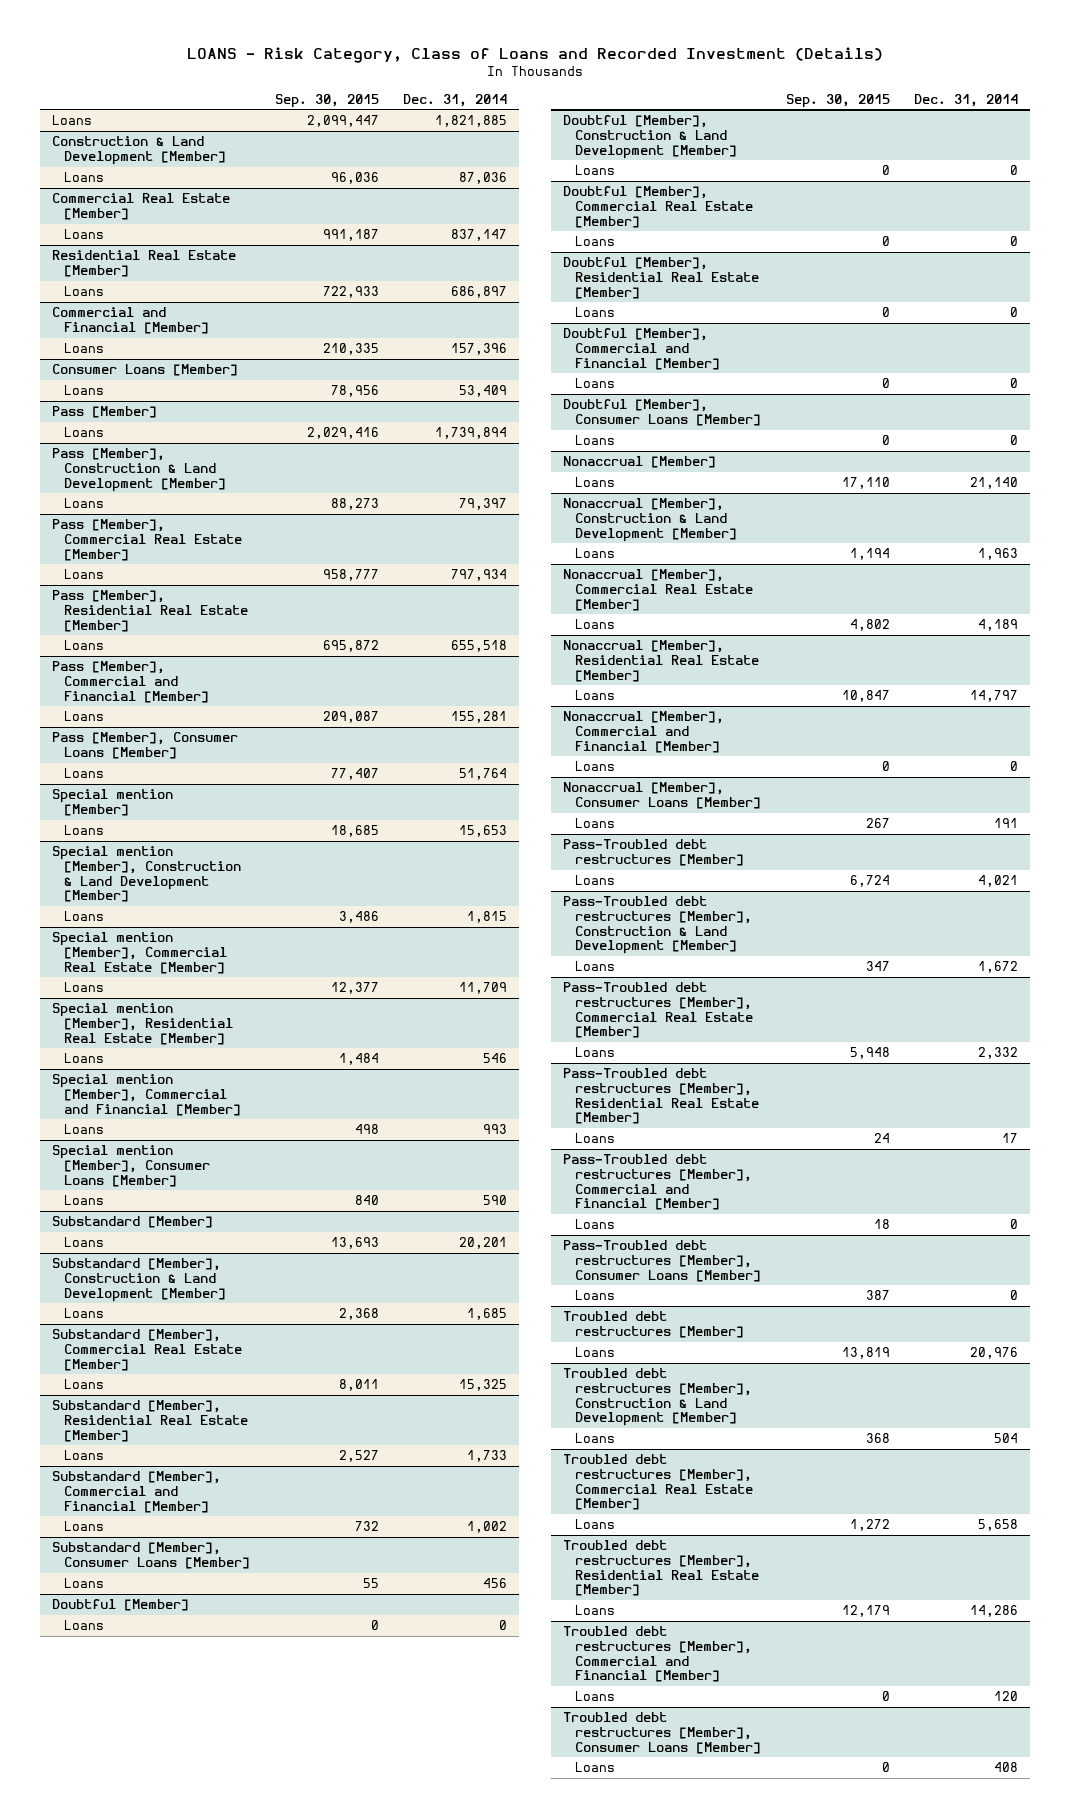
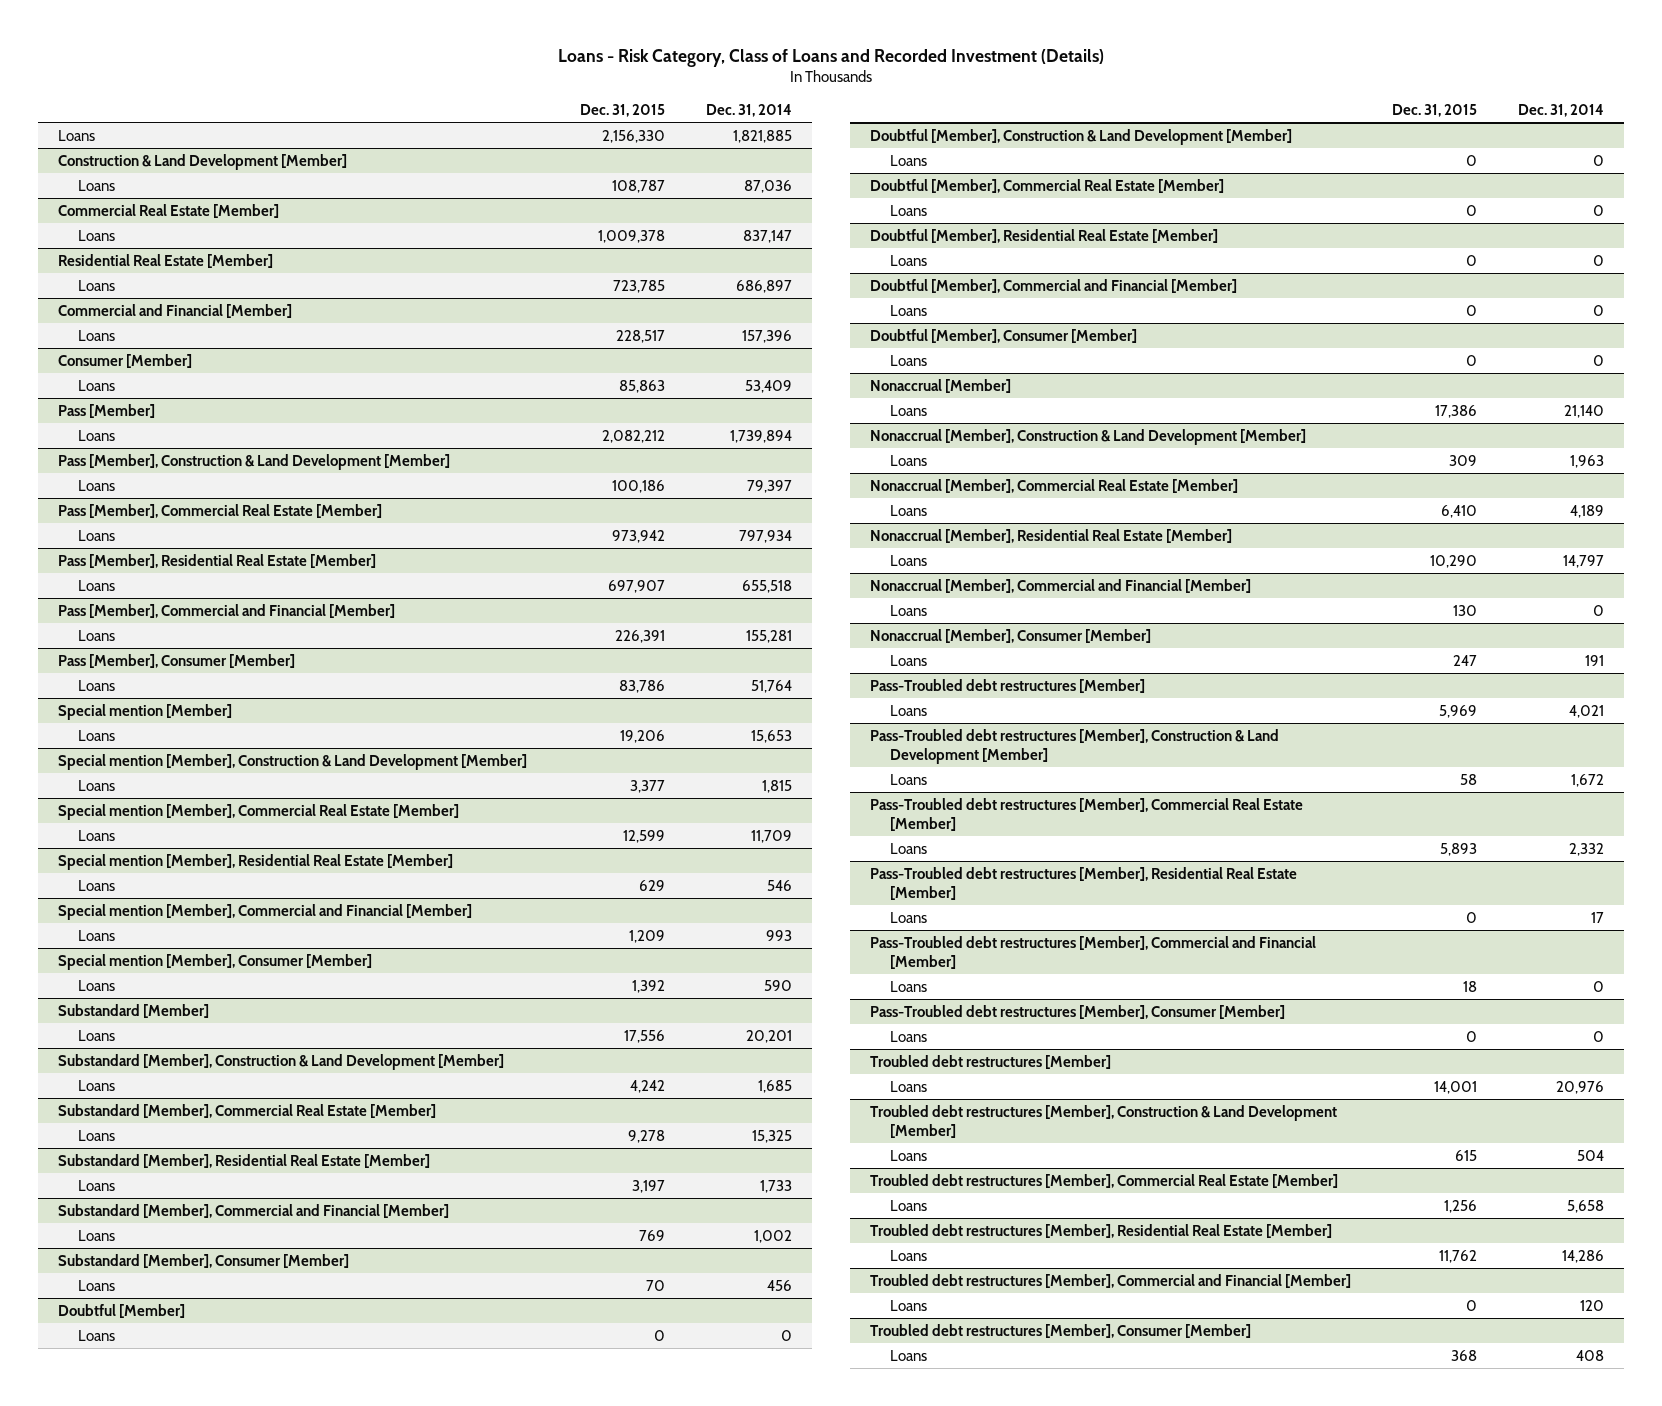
- LOANS - Risk Category, Class of Loans and Recorded Investment (Details)
+ Loans - Risk Category, Class of Loans and Recorded Investment (Details)
- | Sep. 30, 2015 | Dec. 31, 2014
+ | Dec. 31, 2015 | Dec. 31, 2014
- Consumer Loans [Member]
+ Consumer [Member]
- Pass [Member], Consumer Loans [Member]
+ Pass [Member], Consumer [Member]
- Special mention [Member], Consumer Loans [Member]
+ Special mention [Member], Consumer [Member]
- Substandard [Member], Consumer Loans [Member]
+ Substandard [Member], Consumer [Member]
- Doubtful [Member], Consumer Loans [Member]
+ Doubtful [Member], Consumer [Member]
- Nonaccrual [Member], Consumer Loans [Member]
+ Nonaccrual [Member], Consumer [Member]
- Pass-Troubled debt restructures [Member], Consumer Loans [Member]
+ Pass-Troubled debt restructures [Member], Consumer [Member]
- Troubled debt restructures [Member], Consumer Loans [Member]
+ Troubled debt restructures [Member], Consumer [Member]

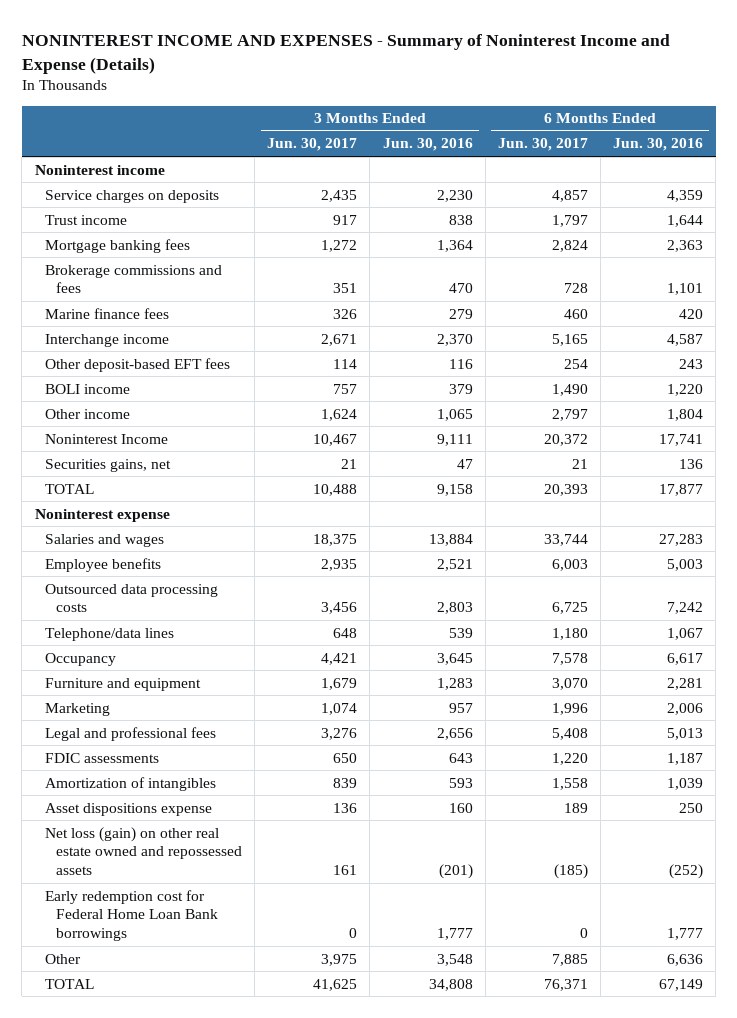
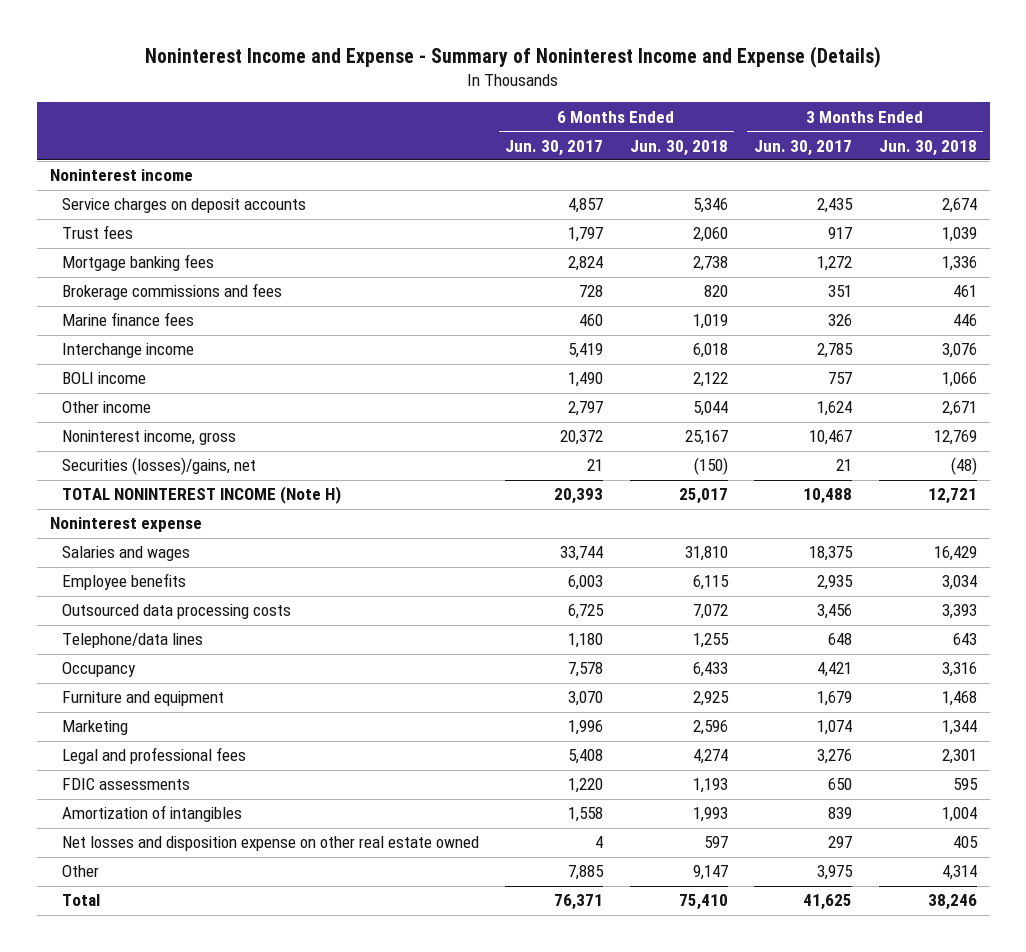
- NONINTEREST INCOME AND EXPENSES - Summary of Noninterest Income and Expense (Details)
+ Noninterest Income and Expense - Summary of Noninterest Income and Expense (Details)
- | 3 Months Ended Jun. 30, 2017 | 3 Months Ended Jun. 30, 2016 | 6 Months Ended Jun. 30, 2017 | 6 Months Ended Jun. 30, 2016
+ | 6 Months Ended Jun. 30, 2017 | 6 Months Ended Jun. 30, 2018 | 3 Months Ended Jun. 30, 2017 | 3 Months Ended Jun. 30, 2018
- Service charges on deposits | 2,435 | 2,230 | 4,857 | 4,359
- Trust income | 917 | 838 | 1,797 | 1,644
+ Service charges on deposit accounts | 4,857 | 5,346 | 2,435 | 2,674
+ Trust fees | 1,797 | 2,060 | 917 | 1,039
- Interchange income | 2,671 | 2,370 | 5,165 | 4,587
- Other deposit-based EFT fees | 114 | 116 | 254 | 243
+ Interchange income | 5,419 | 6,018 | 2,785 | 3,076
- Noninterest Income | 10,467 | 9,111 | 20,372 | 17,741
- Securities gains, net | 21 | 47 | 21 | 136
- TOTAL | 10,488 | 9,158 | 20,393 | 17,877
+ Noninterest income, gross | 20,372 | 25,167 | 10,467 | 12,769
+ Securities (losses)/gains, net | 21 | (150) | 21 | (48)
+ TOTAL NONINTEREST INCOME (Note H) | 20,393 | 25,017 | 10,488 | 12,721
- Asset dispositions expense | 136 | 160 | 189 | 250
- Net loss (gain) on other real estate owned and repossessed assets | 161 | (201) | (185) | (252)
- Early redemption cost for Federal Home Loan Bank borrowings | 0 | 1,777 | 0 | 1,777
+ Net losses and disposition expense on other real estate owned | 4 | 597 | 297 | 405
- TOTAL | 41,625 | 34,808 | 76,371 | 67,149
+ Total | 76,371 | 75,410 | 41,625 | 38,246

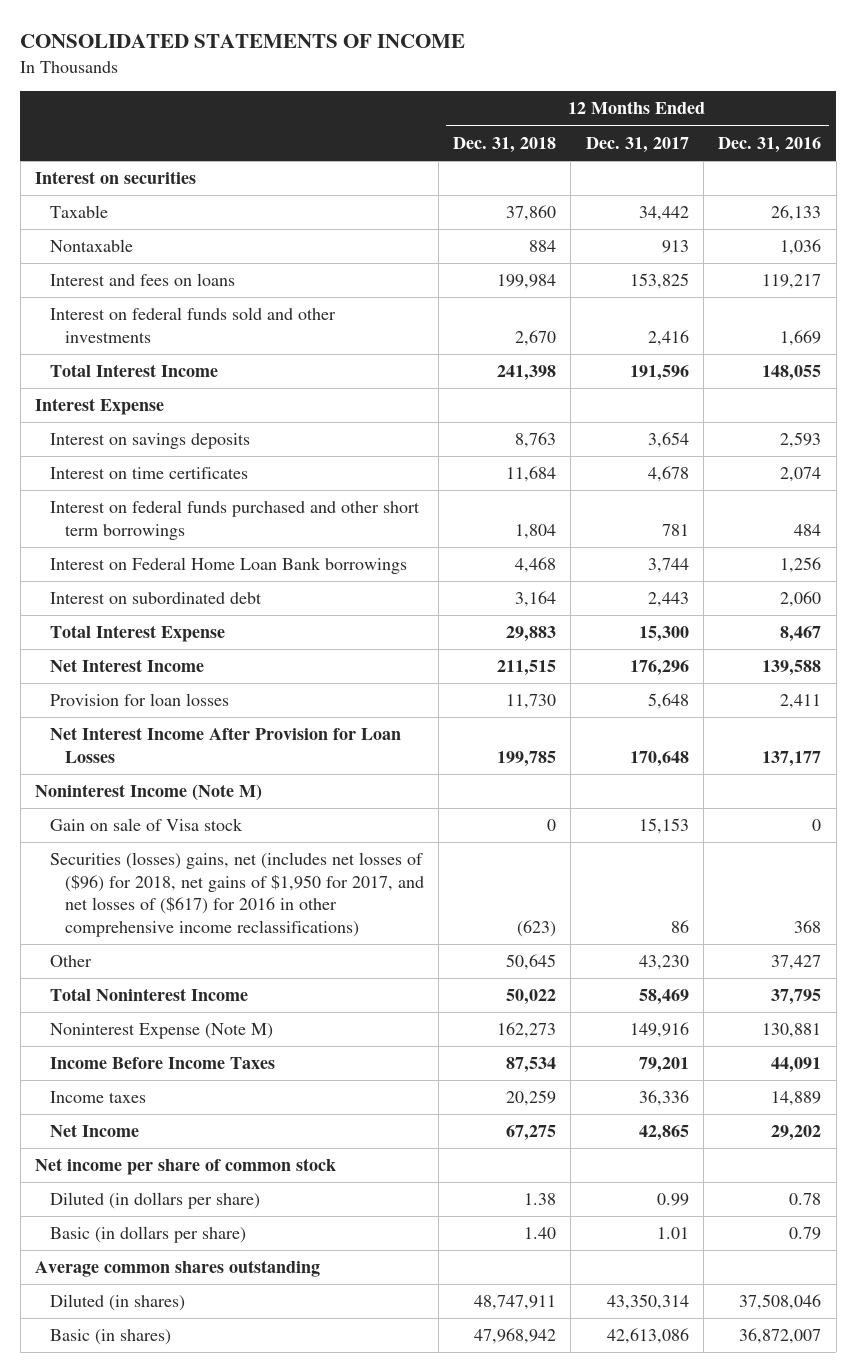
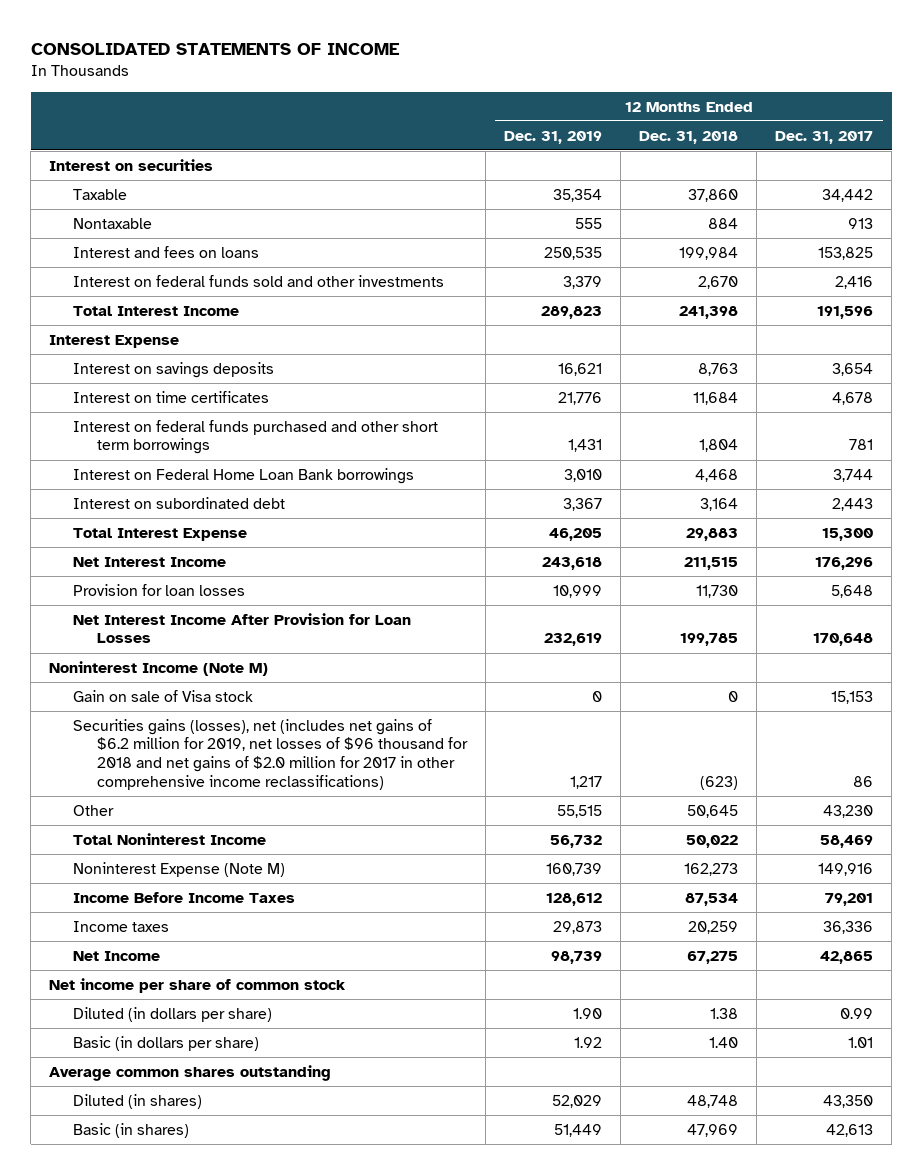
- | 12 Months Ended Dec. 31, 2018 | 12 Months Ended Dec. 31, 2017 | 12 Months Ended Dec. 31, 2016
+ | 12 Months Ended Dec. 31, 2019 | 12 Months Ended Dec. 31, 2018 | 12 Months Ended Dec. 31, 2017
- Securities (losses) gains, net (includes net losses of ($96) for 2018, net gains of $1,950 for 2017, and net losses of ($617) for 2016 in other comprehensive income reclassifications) | (623) | 86 | 368
+ Securities gains (losses), net (includes net gains of $6.2 million for 2019, net losses of $96 thousand for 2018 and net gains of $2.0 million for 2017 in other comprehensive income reclassifications) | 1,217 | (623) | 86
- Diluted (in shares) | 48,747,911 | 43,350,314 | 37,508,046
- Basic (in shares) | 47,968,942 | 42,613,086 | 36,872,007
+ Diluted (in shares) | 52,029 | 48,748 | 43,350
+ Basic (in shares) | 51,449 | 47,969 | 42,613

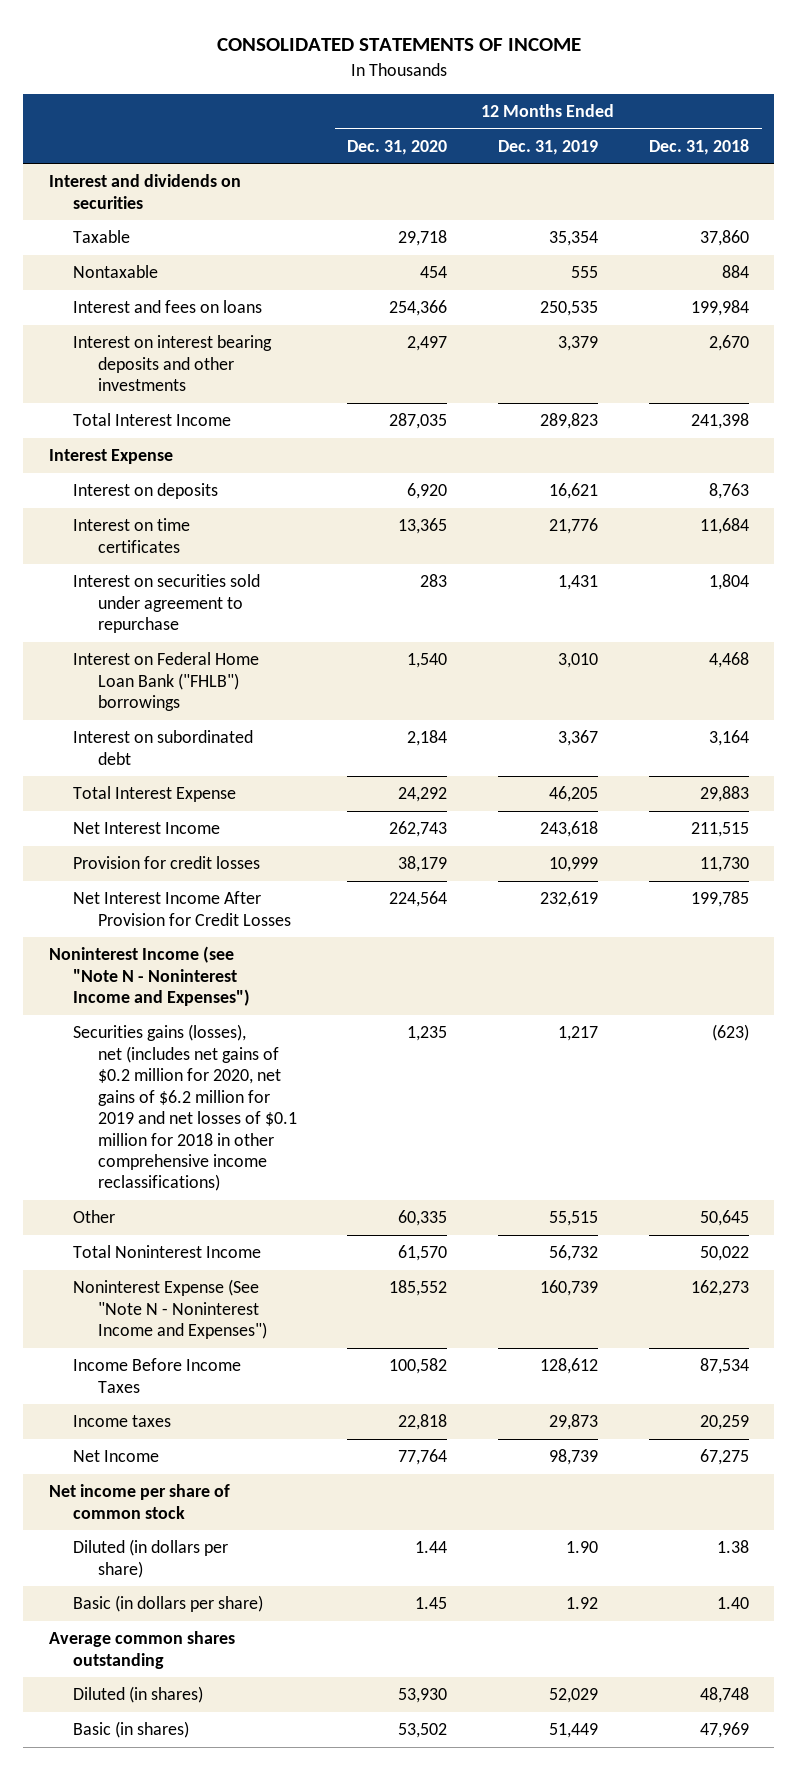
- | 12 Months Ended Dec. 31, 2019 | 12 Months Ended Dec. 31, 2018 | 12 Months Ended Dec. 31, 2017
+ | 12 Months Ended Dec. 31, 2020 | 12 Months Ended Dec. 31, 2019 | 12 Months Ended Dec. 31, 2018
- Interest on securities
+ Interest and dividends on securities
- Interest on federal funds sold and other investments | 3,379 | 2,670 | 2,416
+ Interest on interest bearing deposits and other investments | 2,497 | 3,379 | 2,670
- Interest on savings deposits | 16,621 | 8,763 | 3,654
+ Interest on deposits | 6,920 | 16,621 | 8,763
- Interest on federal funds purchased and other short term borrowings | 1,431 | 1,804 | 781
- Interest on Federal Home Loan Bank borrowings | 3,010 | 4,468 | 3,744
+ Interest on securities sold under agreement to repurchase | 283 | 1,431 | 1,804
+ Interest on Federal Home Loan Bank ("FHLB") borrowings | 1,540 | 3,010 | 4,468
- Provision for loan losses | 10,999 | 11,730 | 5,648
- Net Interest Income After Provision for Loan Losses | 232,619 | 199,785 | 170,648
- Noninterest Income (Note M)
- Gain on sale of Visa stock | 0 | 0 | 15,153
- Securities gains (losses), net (includes net gains of $6.2 million for 2019, net losses of $96 thousand for 2018 and net gains of $2.0 million for 2017 in other comprehensive income reclassifications) | 1,217 | (623) | 86
+ Provision for credit losses | 38,179 | 10,999 | 11,730
+ Net Interest Income After Provision for Credit Losses | 224,564 | 232,619 | 199,785
+ Noninterest Income (see "Note N - Noninterest Income and Expenses")
+ Securities gains (losses), net (includes net gains of $0.2 million for 2020, net gains of $6.2 million for 2019 and net losses of $0.1 million for 2018 in other comprehensive income reclassifications) | 1,235 | 1,217 | (623)
- Noninterest Expense (Note M) | 160,739 | 162,273 | 149,916
+ Noninterest Expense (See "Note N - Noninterest Income and Expenses") | 185,552 | 160,739 | 162,273

